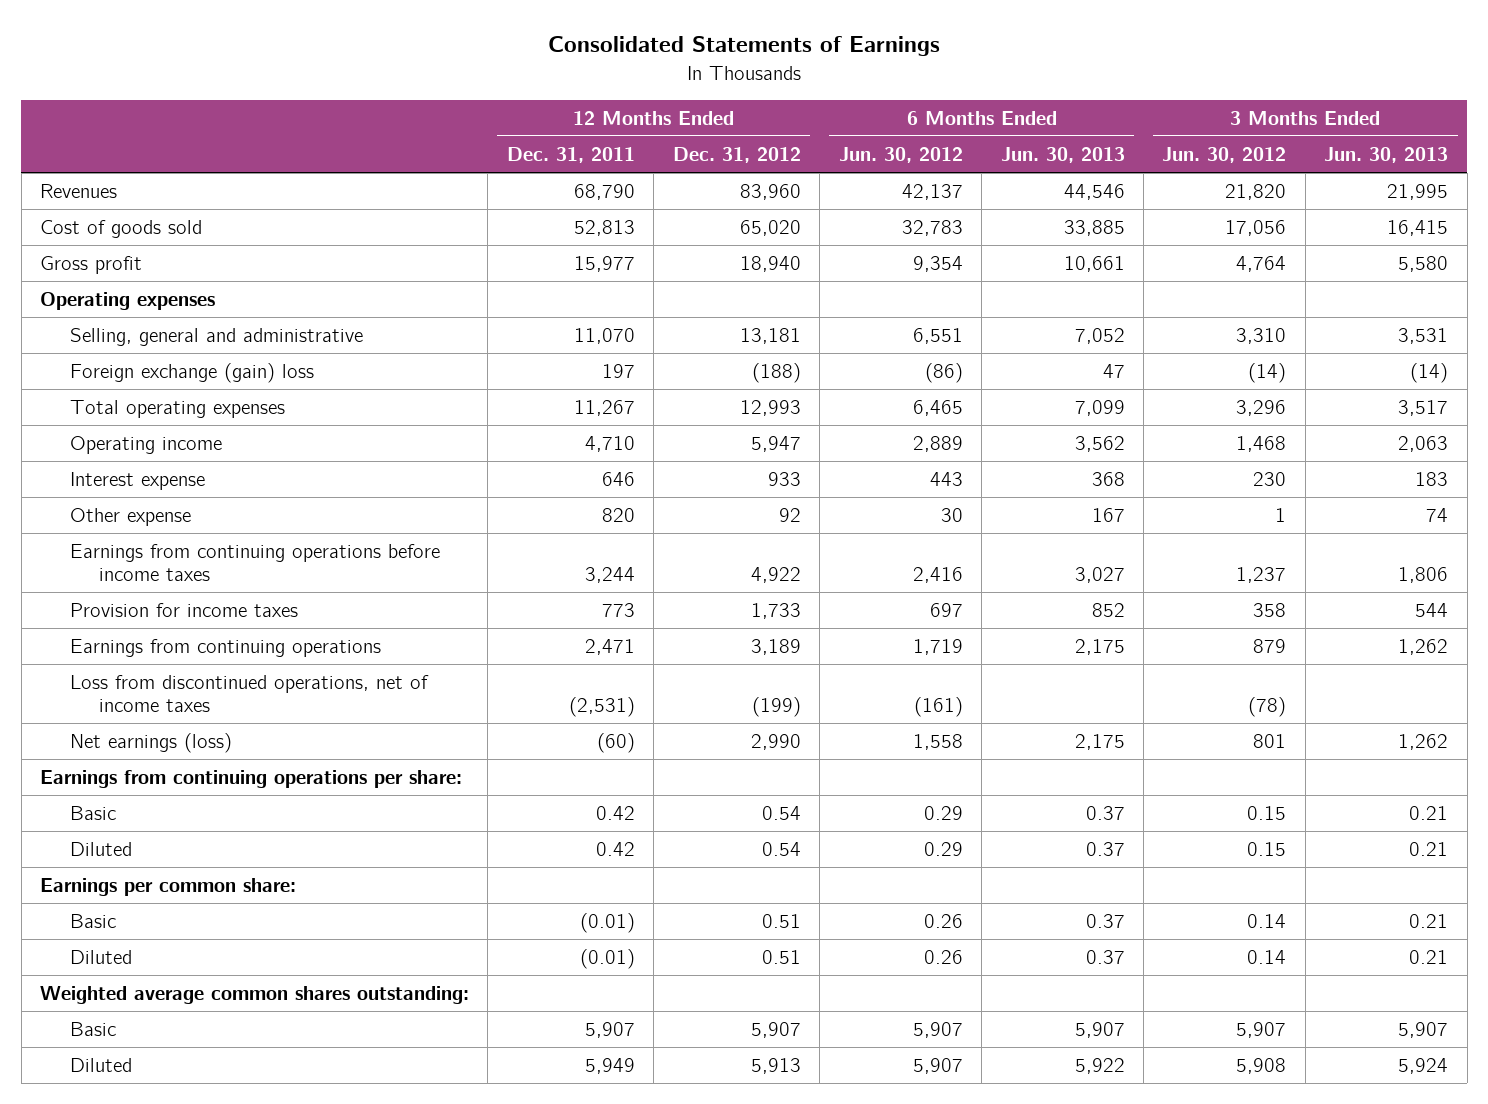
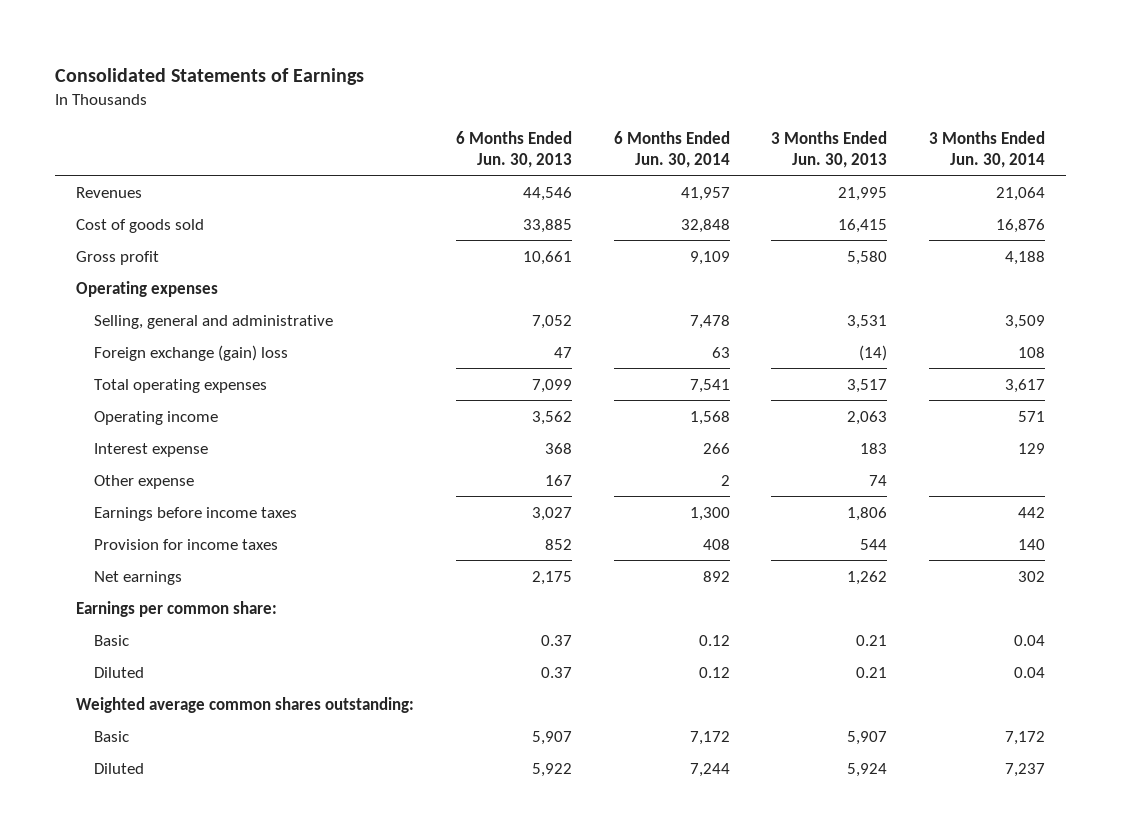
- | 12 Months Ended Dec. 31, 2011 | 12 Months Ended Dec. 31, 2012 | 6 Months Ended Jun. 30, 2012 | 6 Months Ended Jun. 30, 2013 | 3 Months Ended Jun. 30, 2012 | 3 Months Ended Jun. 30, 2013
+ | 6 Months Ended Jun. 30, 2013 | 6 Months Ended Jun. 30, 2014 | 3 Months Ended Jun. 30, 2013 | 3 Months Ended Jun. 30, 2014
- Earnings from continuing operations before income taxes | 3,244 | 4,922 | 2,416 | 3,027 | 1,237 | 1,806
+ Earnings before income taxes | 3,027 | 1,300 | 1,806 | 442
- Earnings from continuing operations | 2,471 | 3,189 | 1,719 | 2,175 | 879 | 1,262
- Loss from discontinued operations, net of income taxes | (2,531) | (199) | (161) | | (78) |
- Net earnings (loss) | (60) | 2,990 | 1,558 | 2,175 | 801 | 1,262
- Earnings from continuing operations per share:
- Basic | 0.42 | 0.54 | 0.29 | 0.37 | 0.15 | 0.21
- Diluted | 0.42 | 0.54 | 0.29 | 0.37 | 0.15 | 0.21
+ Net earnings | 2,175 | 892 | 1,262 | 302

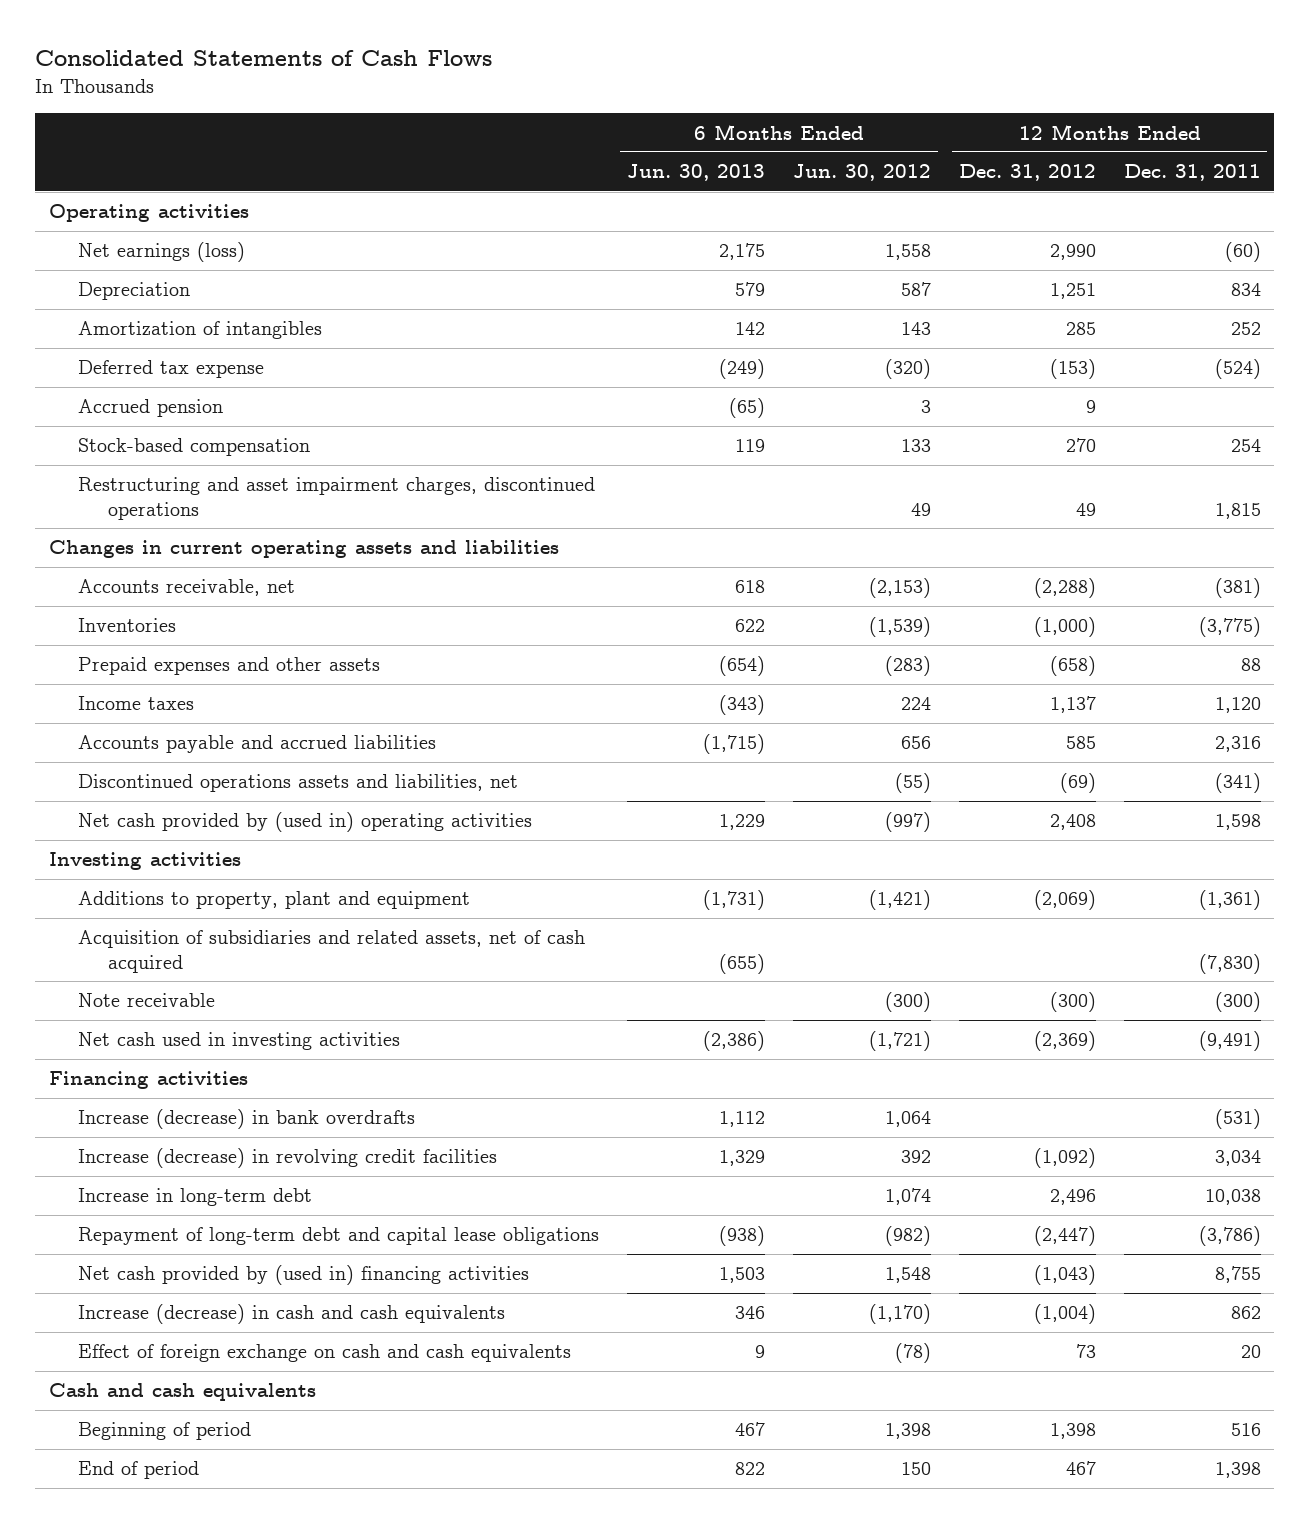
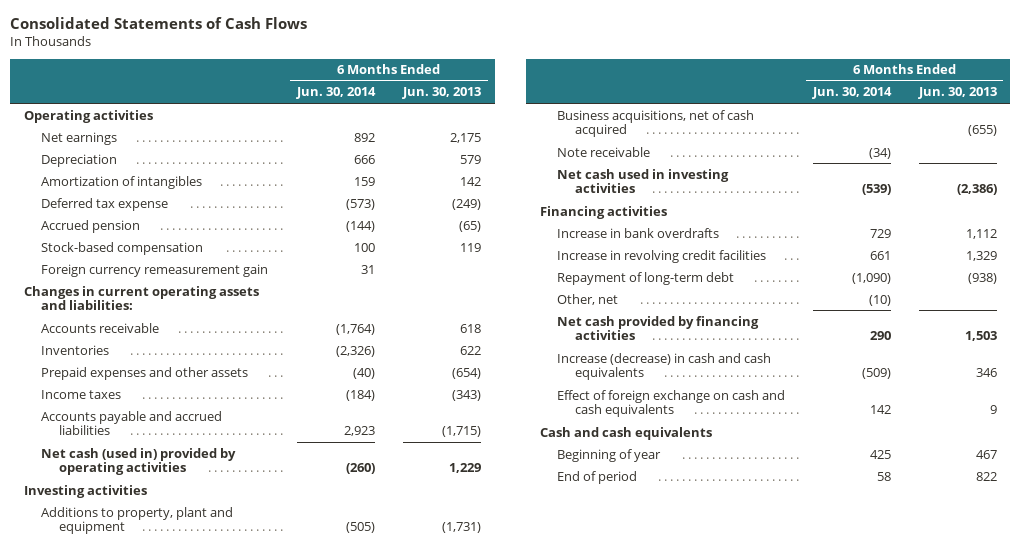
- | 6 Months Ended Jun. 30, 2013 | 6 Months Ended Jun. 30, 2012 | 12 Months Ended Dec. 31, 2012 | 12 Months Ended Dec. 31, 2011
+ | 6 Months Ended Jun. 30, 2014 | 6 Months Ended Jun. 30, 2013
- Net earnings (loss) | 2,175 | 1,558 | 2,990 | (60)
+ Net earnings | 892 | 2,175
- Restructuring and asset impairment charges, discontinued operations | | 49 | 49 | 1,815
- Changes in current operating assets and liabilities
- Accounts receivable, net | 618 | (2,153) | (2,288) | (381)
+ Foreign currency remeasurement gain | 31 |
+ Changes in current operating assets and liabilities:
+ Accounts receivable | (1,764) | 618
- Discontinued operations assets and liabilities, net | | (55) | (69) | (341)
- Net cash provided by (used in) operating activities | 1,229 | (997) | 2,408 | 1,598
+ Net cash (used in) provided by operating activities | (260) | 1,229
- Acquisition of subsidiaries and related assets, net of cash acquired | (655) | | | (7,830)
+ Business acquisitions, net of cash acquired | | (655)
- Increase (decrease) in bank overdrafts | 1,112 | 1,064 | | (531)
- Increase (decrease) in revolving credit facilities | 1,329 | 392 | (1,092) | 3,034
- Increase in long-term debt | | 1,074 | 2,496 | 10,038
- Repayment of long-term debt and capital lease obligations | (938) | (982) | (2,447) | (3,786)
- Net cash provided by (used in) financing activities | 1,503 | 1,548 | (1,043) | 8,755
+ Increase in bank overdrafts | 729 | 1,112
+ Increase in revolving credit facilities | 661 | 1,329
+ Repayment of long-term debt | (1,090) | (938)
+ Other, net | (10) |
+ Net cash provided by financing activities | 290 | 1,503
- Beginning of period | 467 | 1,398 | 1,398 | 516
+ Beginning of year | 425 | 467

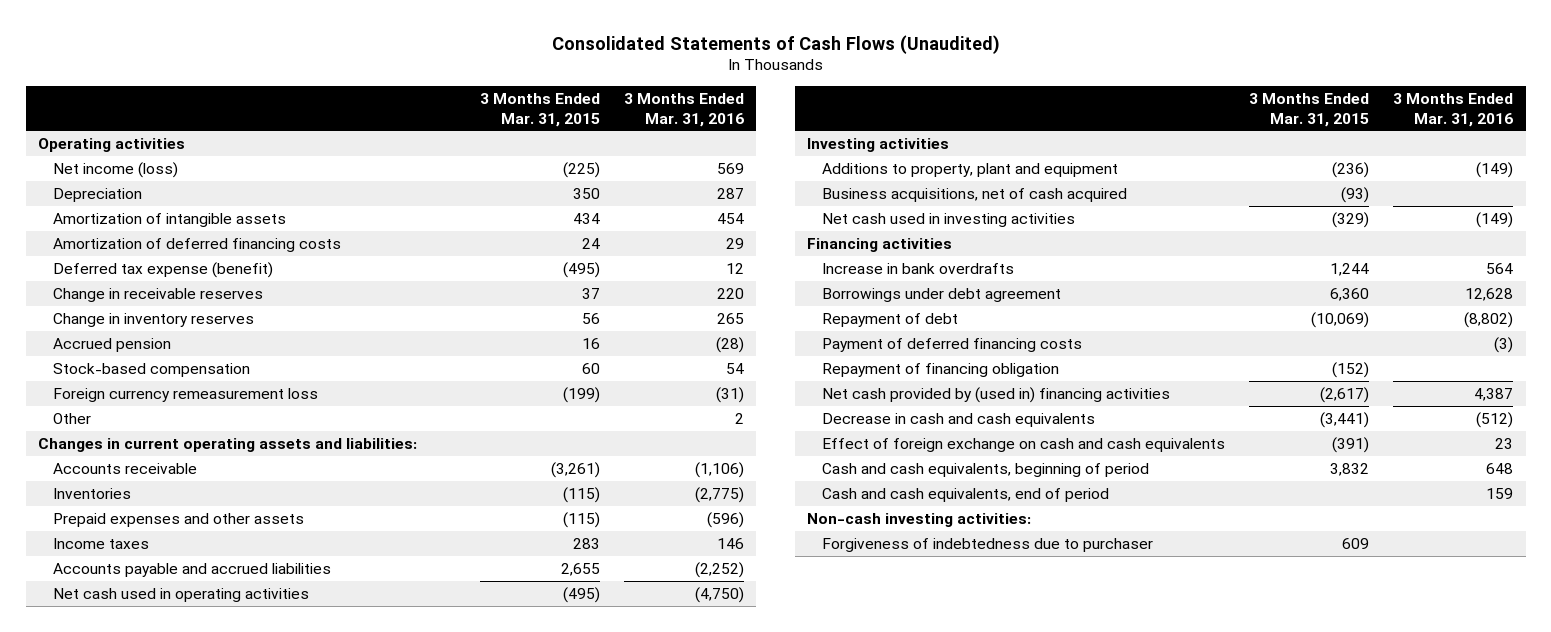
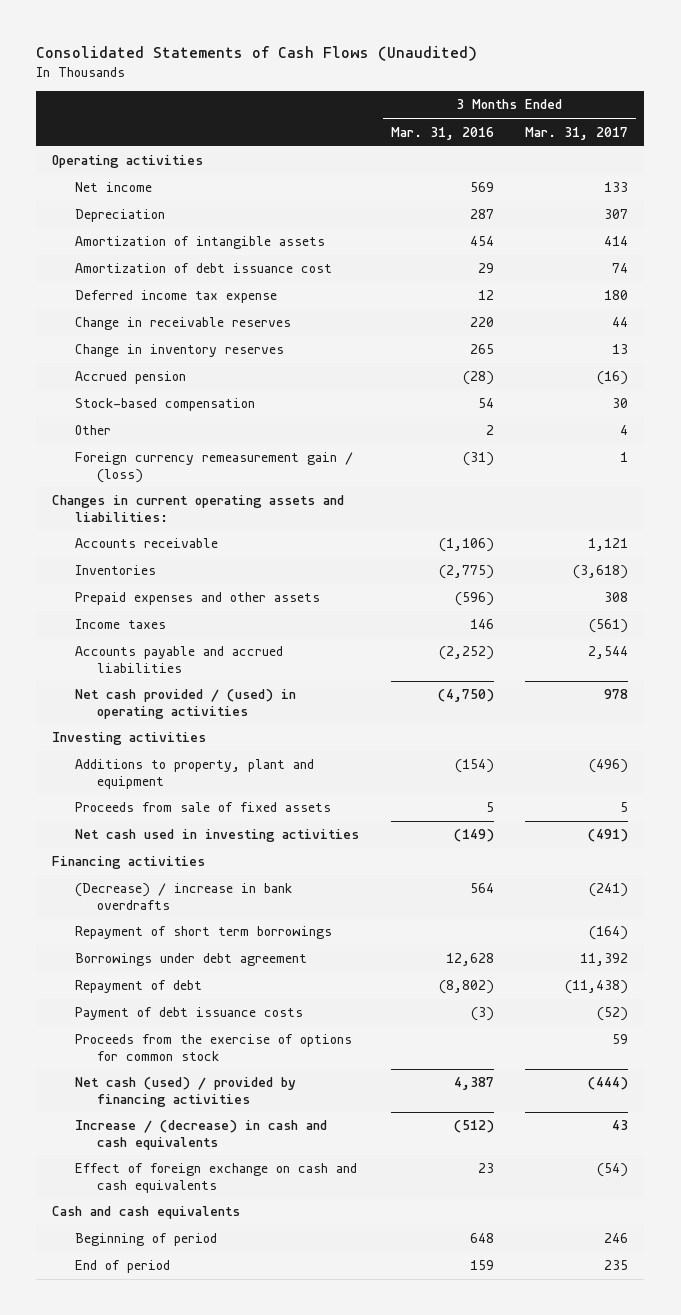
- | 3 Months Ended Mar. 31, 2015 | 3 Months Ended Mar. 31, 2016
+ | 3 Months Ended Mar. 31, 2016 | 3 Months Ended Mar. 31, 2017
- Net income (loss) | (225) | 569
+ Net income | 569 | 133
- Amortization of deferred financing costs | 24 | 29
- Deferred tax expense (benefit) | (495) | 12
+ Amortization of debt issuance cost | 29 | 74
+ Deferred income tax expense | 12 | 180
- Foreign currency remeasurement loss | (199) | (31)
+ Foreign currency remeasurement gain / (loss) | (31) | 1
- Net cash used in operating activities | (495) | (4,750)
+ Net cash provided / (used) in operating activities | (4,750) | 978
- Additions to property, plant and equipment | (236) | (149)
- Business acquisitions, net of cash acquired | (93) |
+ Additions to property, plant and equipment | (154) | (496)
+ Proceeds from sale of fixed assets | 5 | 5
- Increase in bank overdrafts | 1,244 | 564
+ (Decrease) / increase in bank overdrafts | 564 | (241)
+ Repayment of short term borrowings | | (164)
- Payment of deferred financing costs | | (3)
- Repayment of financing obligation | (152) |
- Net cash provided by (used in) financing activities | (2,617) | 4,387
- Decrease in cash and cash equivalents | (3,441) | (512)
+ Payment of debt issuance costs | (3) | (52)
+ Proceeds from the exercise of options for common stock | | 59
+ Net cash (used) / provided by financing activities | 4,387 | (444)
+ Increase / (decrease) in cash and cash equivalents | (512) | 43
- Cash and cash equivalents, beginning of period | 3,832 | 648
- Cash and cash equivalents, end of period | | 159
- Non-cash investing activities:
- Forgiveness of indebtedness due to purchaser | 609 |
+ Cash and cash equivalents
+ Beginning of period | 648 | 246
+ End of period | 159 | 235

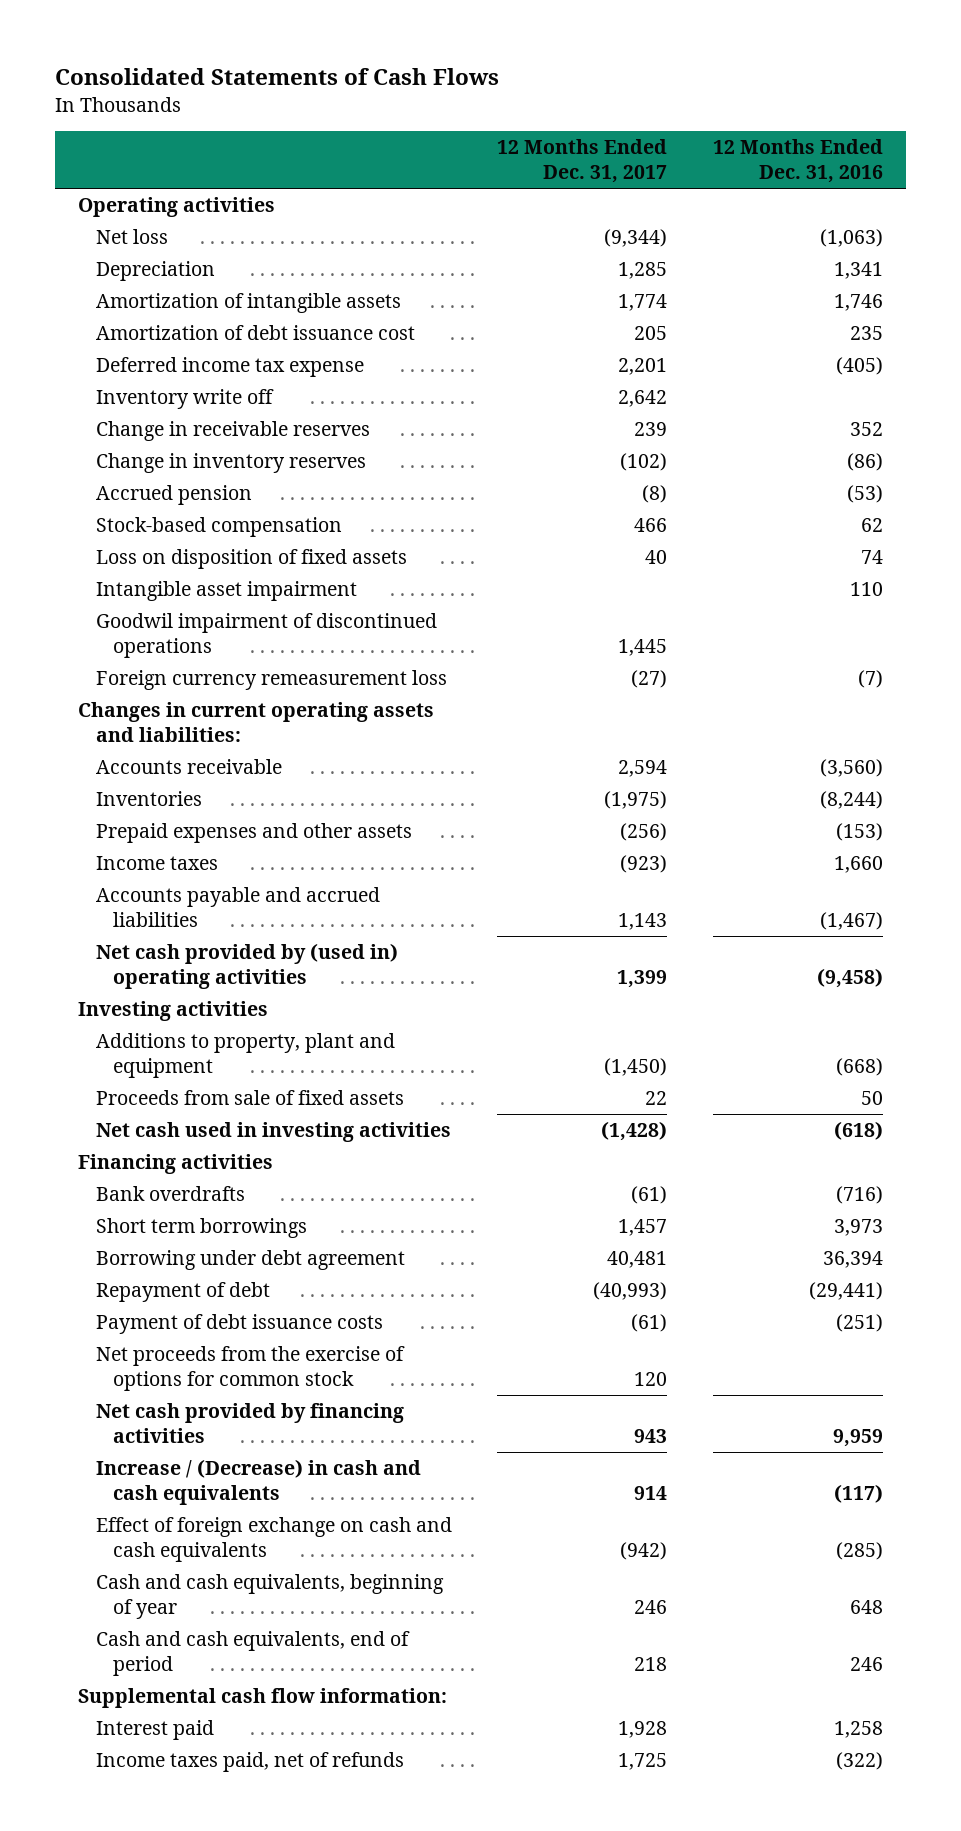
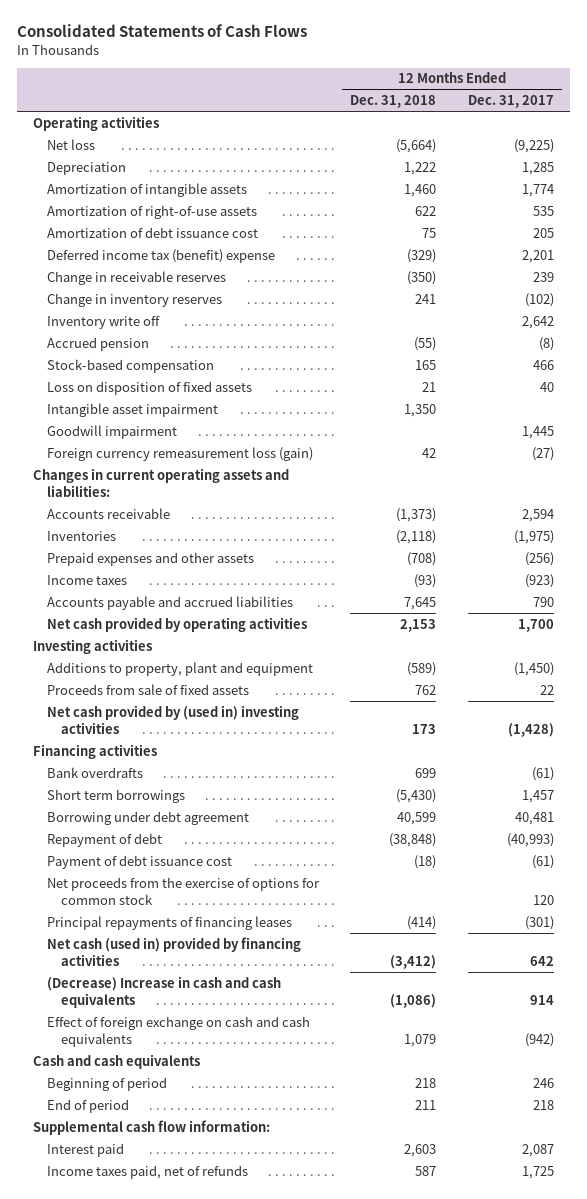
- | 12 Months Ended Dec. 31, 2017 | 12 Months Ended Dec. 31, 2016
+ | 12 Months Ended Dec. 31, 2018 | 12 Months Ended Dec. 31, 2017
- Net loss | (9,344) | (1,063)
+ Net loss | (5,664) | (9,225)
+ Amortization of right-of-use assets | 622 | 535
- Deferred income tax expense | 2,201 | (405)
+ Deferred income tax (benefit) expense | (329) | 2,201
moved down: Inventory write off | | 2,642
- Goodwil impairment of discontinued operations | 1,445 |
- Foreign currency remeasurement loss | (27) | (7)
+ Goodwill impairment | | 1,445
+ Foreign currency remeasurement loss (gain) | 42 | (27)
- Accounts payable and accrued liabilities | 1,143 | (1,467)
- Net cash provided by (used in) operating activities | 1,399 | (9,458)
+ Accounts payable and accrued liabilities | 7,645 | 790
+ Net cash provided by operating activities | 2,153 | 1,700
- Net cash used in investing activities | (1,428) | (618)
+ Net cash provided by (used in) investing activities | 173 | (1,428)
- Payment of debt issuance costs | (61) | (251)
+ Payment of debt issuance cost | (18) | (61)
- Net cash provided by financing activities | 943 | 9,959
- Increase / (Decrease) in cash and cash equivalents | 914 | (117)
+ Principal repayments of financing leases | (414) | (301)
+ Net cash (used in) provided by financing activities | (3,412) | 642
+ (Decrease) Increase in cash and cash equivalents | (1,086) | 914
- Cash and cash equivalents, beginning of year | 246 | 648
- Cash and cash equivalents, end of period | 218 | 246
+ Cash and cash equivalents
+ Beginning of period | 218 | 246
+ End of period | 211 | 218
- Interest paid | 1,928 | 1,258
+ Interest paid | 2,603 | 2,087

